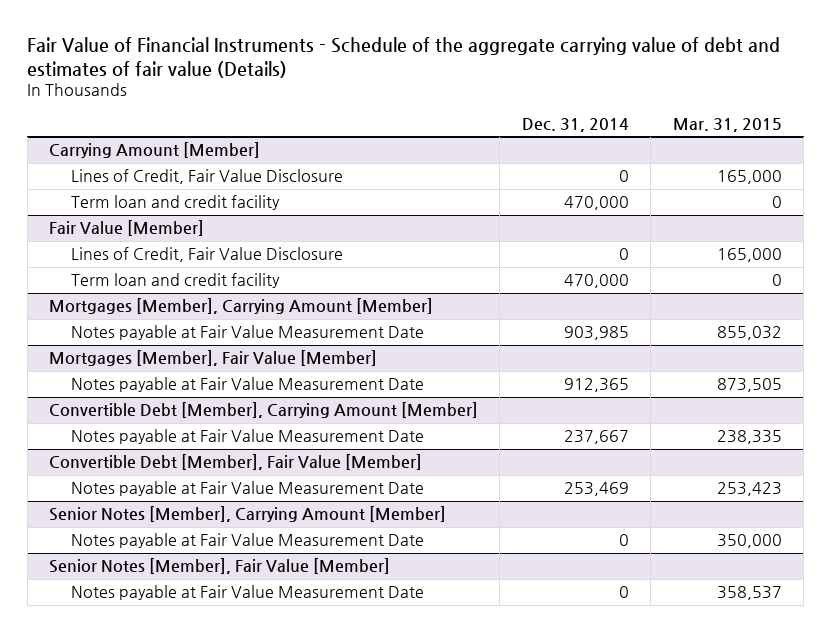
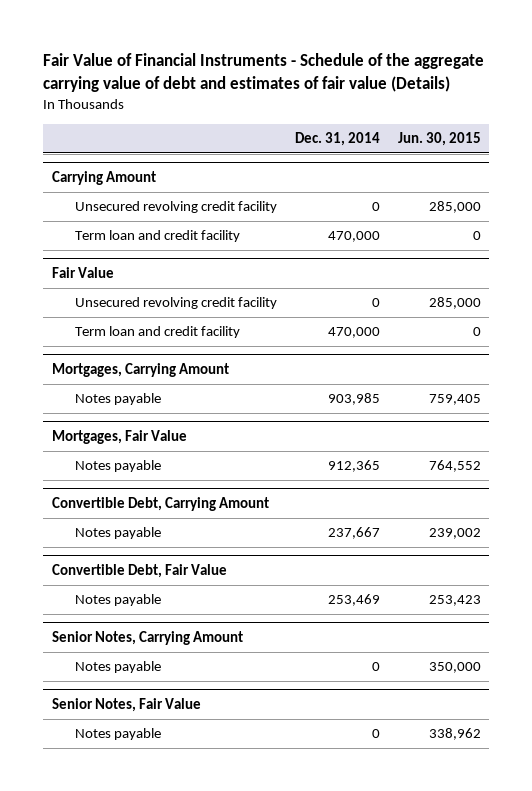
- | Dec. 31, 2014 | Mar. 31, 2015
+ | Dec. 31, 2014 | Jun. 30, 2015
- Carrying Amount [Member]
- Lines of Credit, Fair Value Disclosure | 0 | 165,000
+ Carrying Amount
+ Unsecured revolving credit facility | 0 | 285,000
- Fair Value [Member]
- Lines of Credit, Fair Value Disclosure | 0 | 165,000
+ Fair Value
+ Unsecured revolving credit facility | 0 | 285,000
- Mortgages [Member], Carrying Amount [Member]
- Notes payable at Fair Value Measurement Date | 903,985 | 855,032
- Mortgages [Member], Fair Value [Member]
- Notes payable at Fair Value Measurement Date | 912,365 | 873,505
- Convertible Debt [Member], Carrying Amount [Member]
- Notes payable at Fair Value Measurement Date | 237,667 | 238,335
- Convertible Debt [Member], Fair Value [Member]
- Notes payable at Fair Value Measurement Date | 253,469 | 253,423
- Senior Notes [Member], Carrying Amount [Member]
- Notes payable at Fair Value Measurement Date | 0 | 350,000
- Senior Notes [Member], Fair Value [Member]
- Notes payable at Fair Value Measurement Date | 0 | 358,537
+ Mortgages, Carrying Amount
+ Notes payable | 903,985 | 759,405
+ Mortgages, Fair Value
+ Notes payable | 912,365 | 764,552
+ Convertible Debt, Carrying Amount
+ Notes payable | 237,667 | 239,002
+ Convertible Debt, Fair Value
+ Notes payable | 253,469 | 253,423
+ Senior Notes, Carrying Amount
+ Notes payable | 0 | 350,000
+ Senior Notes, Fair Value
+ Notes payable | 0 | 338,962

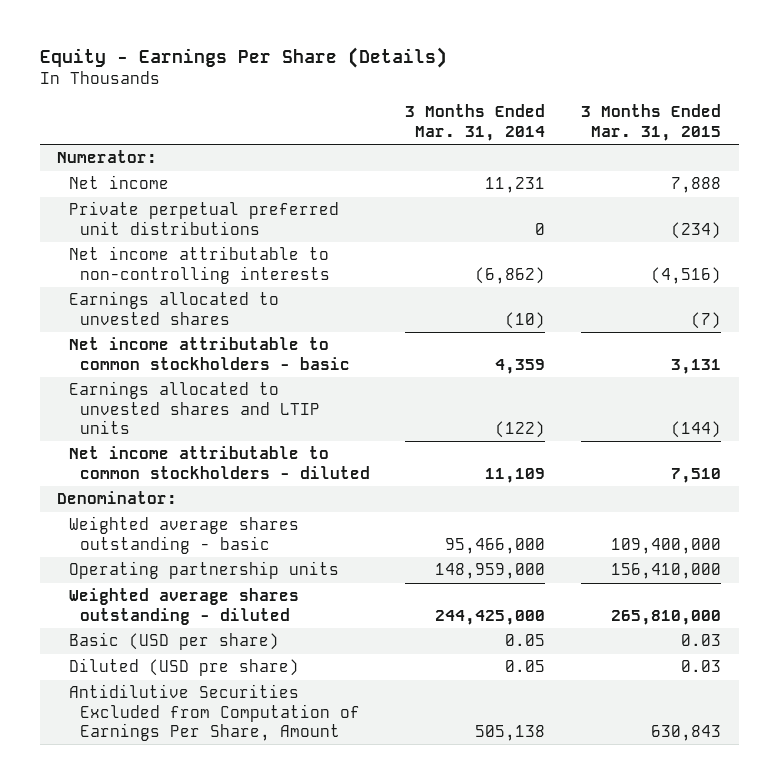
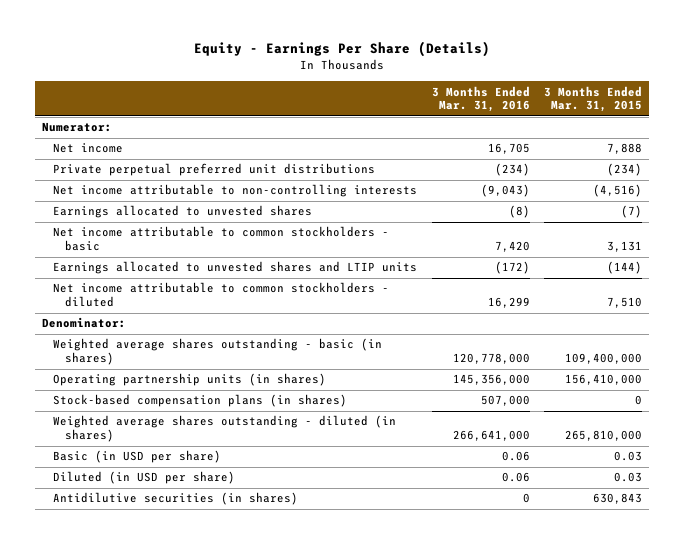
- | 3 Months Ended Mar. 31, 2014 | 3 Months Ended Mar. 31, 2015
+ | 3 Months Ended Mar. 31, 2016 | 3 Months Ended Mar. 31, 2015
- Weighted average shares outstanding - basic | 95,466,000 | 109,400,000
- Operating partnership units | 148,959,000 | 156,410,000
- Weighted average shares outstanding - diluted | 244,425,000 | 265,810,000
- Basic (USD per share) | 0.05 | 0.03
- Diluted (USD pre share) | 0.05 | 0.03
- Antidilutive Securities Excluded from Computation of Earnings Per Share, Amount | 505,138 | 630,843
+ Weighted average shares outstanding - basic (in shares) | 120,778,000 | 109,400,000
+ Operating partnership units (in shares) | 145,356,000 | 156,410,000
+ Stock-based compensation plans (in shares) | 507,000 | 0
+ Weighted average shares outstanding - diluted (in shares) | 266,641,000 | 265,810,000
+ Basic (in USD per share) | 0.06 | 0.03
+ Diluted (in USD per share) | 0.06 | 0.03
+ Antidilutive securities (in shares) | 0 | 630,843

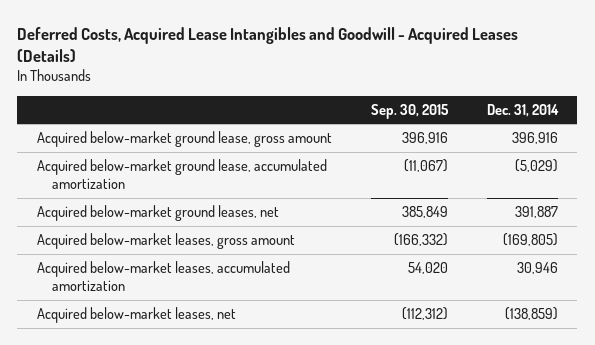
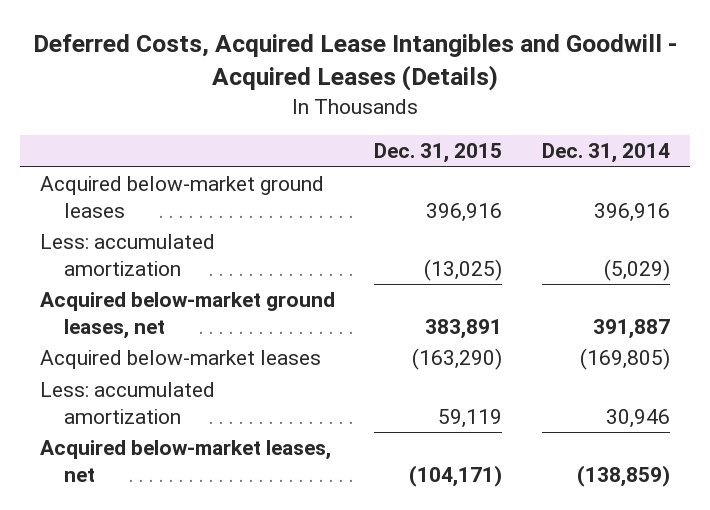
- | Sep. 30, 2015 | Dec. 31, 2014
+ | Dec. 31, 2015 | Dec. 31, 2014
- Acquired below-market ground lease, gross amount | 396,916 | 396,916
- Acquired below-market ground lease, accumulated amortization | (11,067) | (5,029)
+ Acquired below-market ground leases | 396,916 | 396,916
+ Less: accumulated amortization | (13,025) | (5,029)
- Acquired below-market leases, gross amount | (166,332) | (169,805)
- Acquired below-market leases, accumulated amortization | 54,020 | 30,946
+ Acquired below-market leases | (163,290) | (169,805)
+ Less: accumulated amortization | 59,119 | 30,946

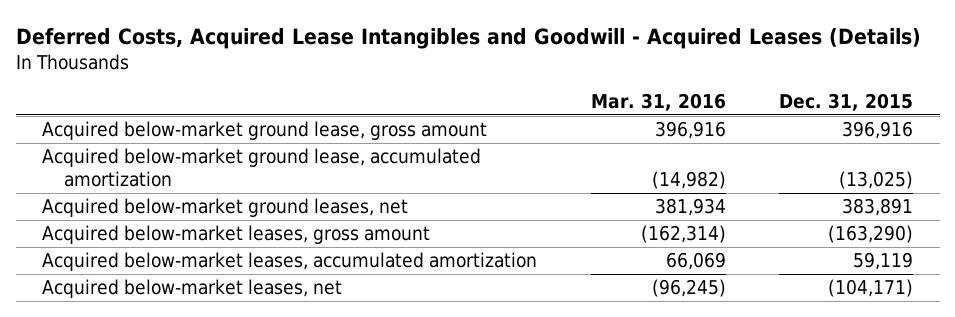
- | Dec. 31, 2015 | Dec. 31, 2014
+ | Mar. 31, 2016 | Dec. 31, 2015
- Acquired below-market ground leases | 396,916 | 396,916
- Less: accumulated amortization | (13,025) | (5,029)
+ Acquired below-market ground lease, gross amount | 396,916 | 396,916
+ Acquired below-market ground lease, accumulated amortization | (14,982) | (13,025)
- Acquired below-market leases | (163,290) | (169,805)
- Less: accumulated amortization | 59,119 | 30,946
+ Acquired below-market leases, gross amount | (162,314) | (163,290)
+ Acquired below-market leases, accumulated amortization | 66,069 | 59,119

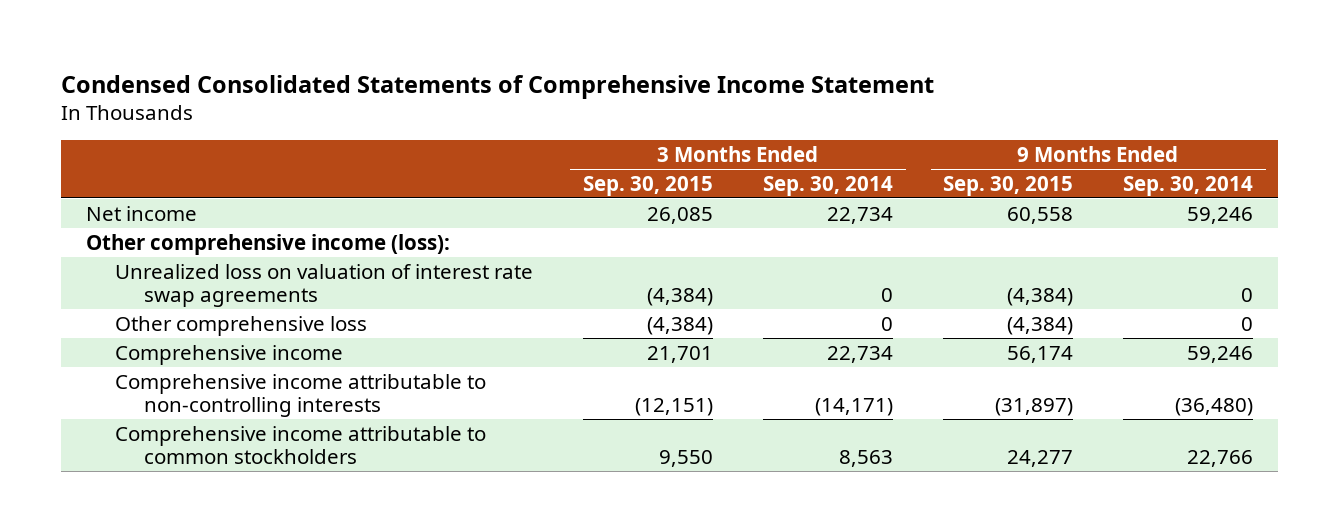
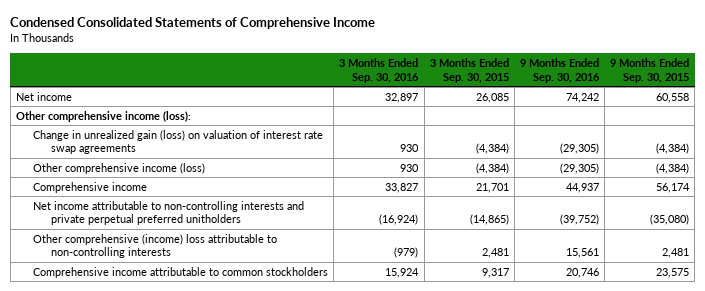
- Condensed Consolidated Statements of Comprehensive Income Statement
+ Condensed Consolidated Statements of Comprehensive Income
- | 3 Months Ended Sep. 30, 2015 | 3 Months Ended Sep. 30, 2014 | 9 Months Ended Sep. 30, 2015 | 9 Months Ended Sep. 30, 2014
+ | 3 Months Ended Sep. 30, 2016 | 3 Months Ended Sep. 30, 2015 | 9 Months Ended Sep. 30, 2016 | 9 Months Ended Sep. 30, 2015
- Unrealized loss on valuation of interest rate swap agreements | (4,384) | 0 | (4,384) | 0
- Other comprehensive loss | (4,384) | 0 | (4,384) | 0
+ Change in unrealized gain (loss) on valuation of interest rate swap agreements | 930 | (4,384) | (29,305) | (4,384)
+ Other comprehensive income (loss) | 930 | (4,384) | (29,305) | (4,384)
- Comprehensive income attributable to non-controlling interests | (12,151) | (14,171) | (31,897) | (36,480)
- Comprehensive income attributable to common stockholders | 9,550 | 8,563 | 24,277 | 22,766
+ Net income attributable to non-controlling interests and private perpetual preferred unitholders | (16,924) | (14,865) | (39,752) | (35,080)
+ Other comprehensive (income) loss attributable to non-controlling interests | (979) | 2,481 | 15,561 | 2,481
+ Comprehensive income attributable to common stockholders | 15,924 | 9,317 | 20,746 | 23,575

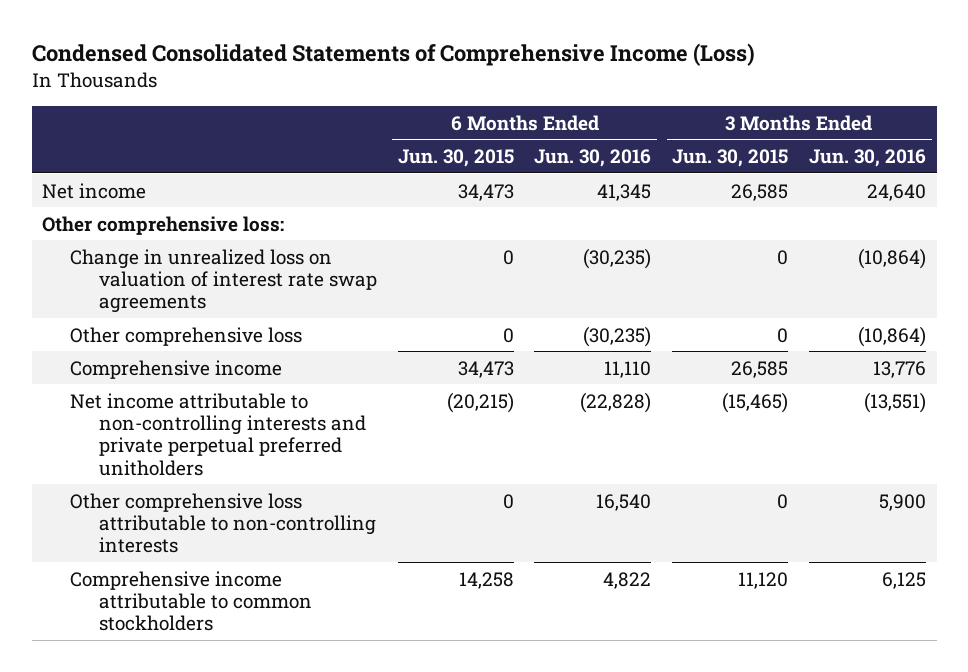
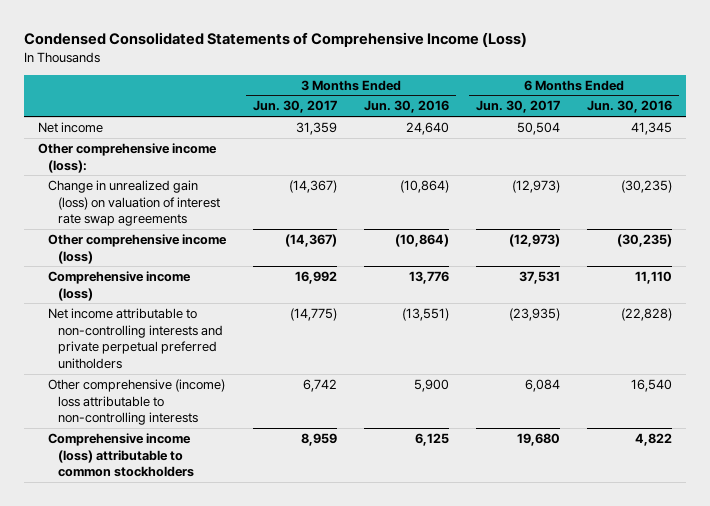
- | 6 Months Ended Jun. 30, 2015 | 6 Months Ended Jun. 30, 2016 | 3 Months Ended Jun. 30, 2015 | 3 Months Ended Jun. 30, 2016
+ | 3 Months Ended Jun. 30, 2017 | 3 Months Ended Jun. 30, 2016 | 6 Months Ended Jun. 30, 2017 | 6 Months Ended Jun. 30, 2016
- Other comprehensive loss:
- Change in unrealized loss on valuation of interest rate swap agreements | 0 | (30,235) | 0 | (10,864)
- Other comprehensive loss | 0 | (30,235) | 0 | (10,864)
- Comprehensive income | 34,473 | 11,110 | 26,585 | 13,776
+ Other comprehensive income (loss):
+ Change in unrealized gain (loss) on valuation of interest rate swap agreements | (14,367) | (10,864) | (12,973) | (30,235)
+ Other comprehensive income (loss) | (14,367) | (10,864) | (12,973) | (30,235)
+ Comprehensive income (loss) | 16,992 | 13,776 | 37,531 | 11,110
- Other comprehensive loss attributable to non-controlling interests | 0 | 16,540 | 0 | 5,900
- Comprehensive income attributable to common stockholders | 14,258 | 4,822 | 11,120 | 6,125
+ Other comprehensive (income) loss attributable to non-controlling interests | 6,742 | 5,900 | 6,084 | 16,540
+ Comprehensive income (loss) attributable to common stockholders | 8,959 | 6,125 | 19,680 | 4,822

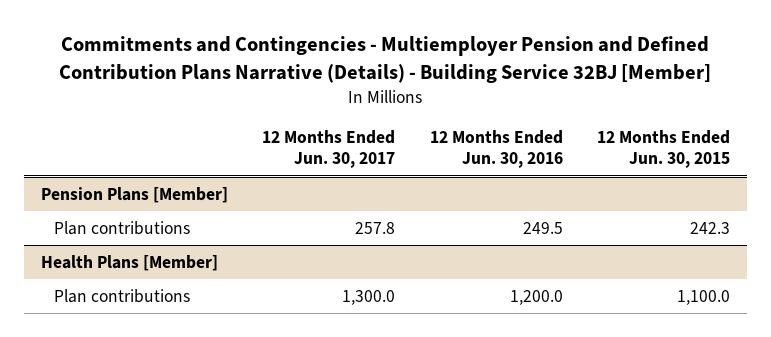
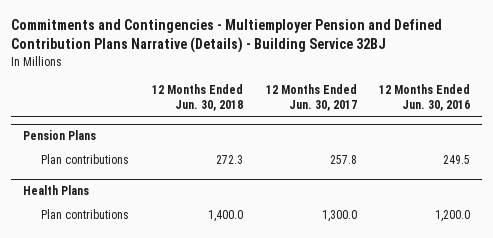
- Commitments and Contingencies - Multiemployer Pension and Defined Contribution Plans Narrative (Details) - Building Service 32BJ [Member]
+ Commitments and Contingencies - Multiemployer Pension and Defined Contribution Plans Narrative (Details) - Building Service 32BJ
- | 12 Months Ended Jun. 30, 2017 | 12 Months Ended Jun. 30, 2016 | 12 Months Ended Jun. 30, 2015
+ | 12 Months Ended Jun. 30, 2018 | 12 Months Ended Jun. 30, 2017 | 12 Months Ended Jun. 30, 2016
- Pension Plans [Member]
+ Pension Plans
- Health Plans [Member]
+ Health Plans

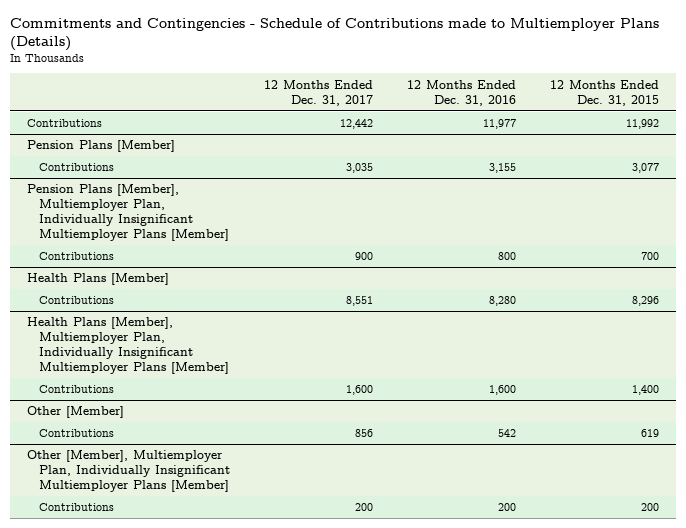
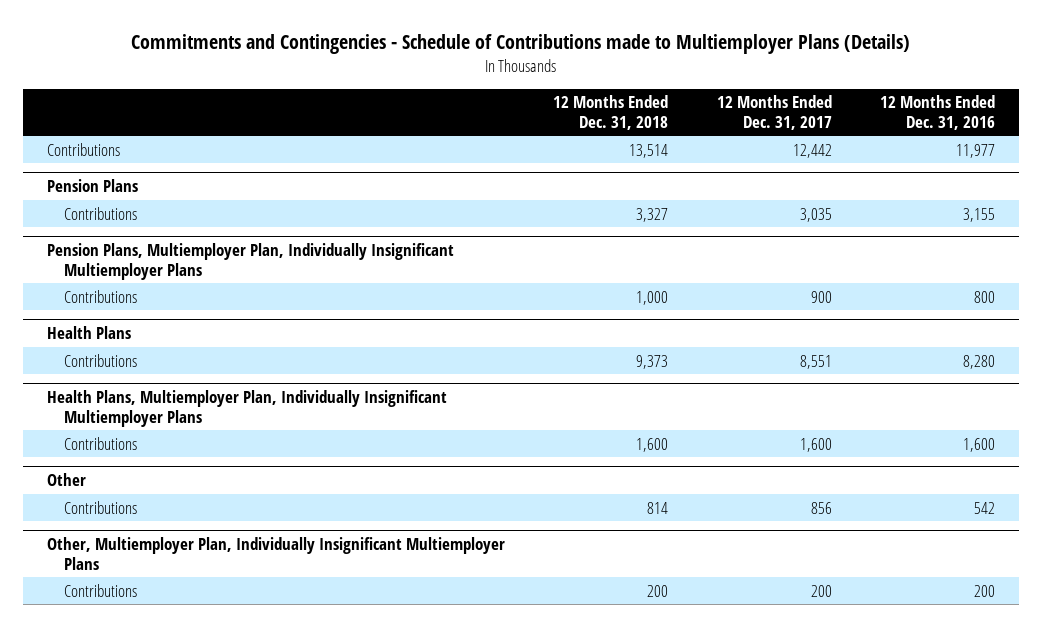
- | 12 Months Ended Dec. 31, 2017 | 12 Months Ended Dec. 31, 2016 | 12 Months Ended Dec. 31, 2015
+ | 12 Months Ended Dec. 31, 2018 | 12 Months Ended Dec. 31, 2017 | 12 Months Ended Dec. 31, 2016
- Pension Plans [Member]
+ Pension Plans
- Pension Plans [Member], Multiemployer Plan, Individually Insignificant Multiemployer Plans [Member]
+ Pension Plans, Multiemployer Plan, Individually Insignificant Multiemployer Plans
- Health Plans [Member]
+ Health Plans
- Health Plans [Member], Multiemployer Plan, Individually Insignificant Multiemployer Plans [Member]
+ Health Plans, Multiemployer Plan, Individually Insignificant Multiemployer Plans
- Other [Member]
+ Other
- Other [Member], Multiemployer Plan, Individually Insignificant Multiemployer Plans [Member]
+ Other, Multiemployer Plan, Individually Insignificant Multiemployer Plans

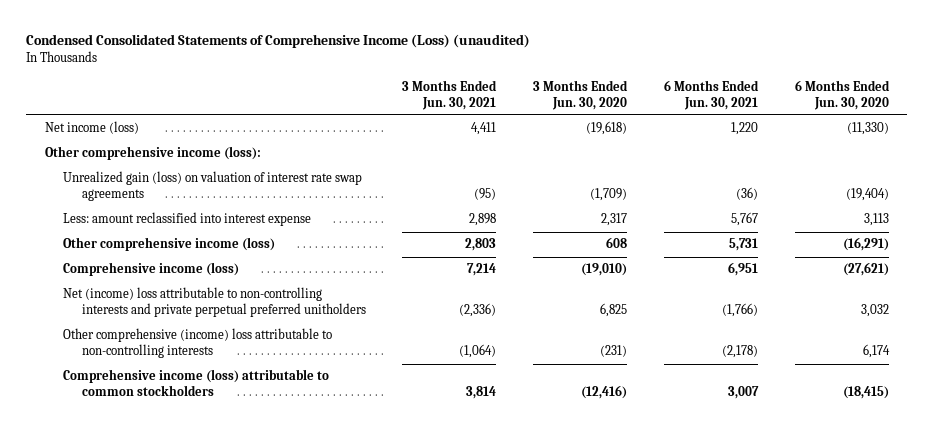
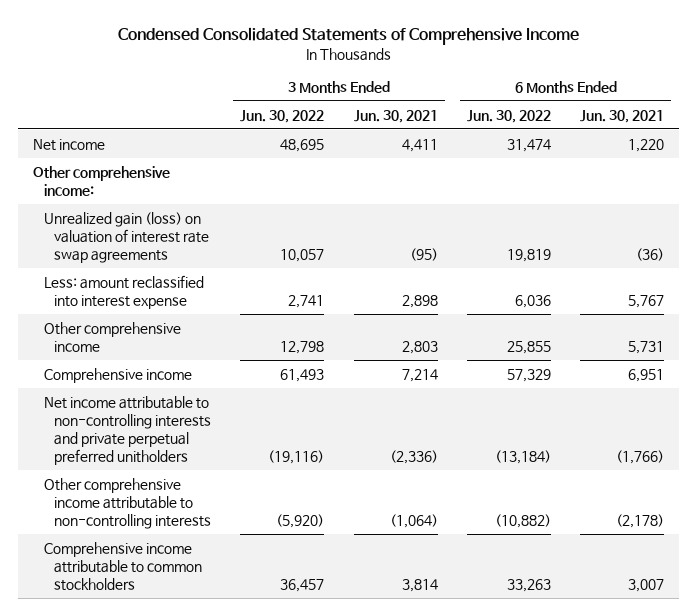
- Condensed Consolidated Statements of Comprehensive Income (Loss) (unaudited)
+ Condensed Consolidated Statements of Comprehensive Income
- | 3 Months Ended Jun. 30, 2021 | 3 Months Ended Jun. 30, 2020 | 6 Months Ended Jun. 30, 2021 | 6 Months Ended Jun. 30, 2020
+ | 3 Months Ended Jun. 30, 2022 | 3 Months Ended Jun. 30, 2021 | 6 Months Ended Jun. 30, 2022 | 6 Months Ended Jun. 30, 2021
- Net income (loss) | 4,411 | (19,618) | 1,220 | (11,330)
- Other comprehensive income (loss):
+ Net income | 48,695 | 4,411 | 31,474 | 1,220
+ Other comprehensive income:
- Other comprehensive income (loss) | 2,803 | 608 | 5,731 | (16,291)
- Comprehensive income (loss) | 7,214 | (19,010) | 6,951 | (27,621)
- Net (income) loss attributable to non-controlling interests and private perpetual preferred unitholders | (2,336) | 6,825 | (1,766) | 3,032
- Other comprehensive (income) loss attributable to non-controlling interests | (1,064) | (231) | (2,178) | 6,174
- Comprehensive income (loss) attributable to common stockholders | 3,814 | (12,416) | 3,007 | (18,415)
+ Other comprehensive income | 12,798 | 2,803 | 25,855 | 5,731
+ Comprehensive income | 61,493 | 7,214 | 57,329 | 6,951
+ Net income attributable to non-controlling interests and private perpetual preferred unitholders | (19,116) | (2,336) | (13,184) | (1,766)
+ Other comprehensive income attributable to non-controlling interests | (5,920) | (1,064) | (10,882) | (2,178)
+ Comprehensive income attributable to common stockholders | 36,457 | 3,814 | 33,263 | 3,007

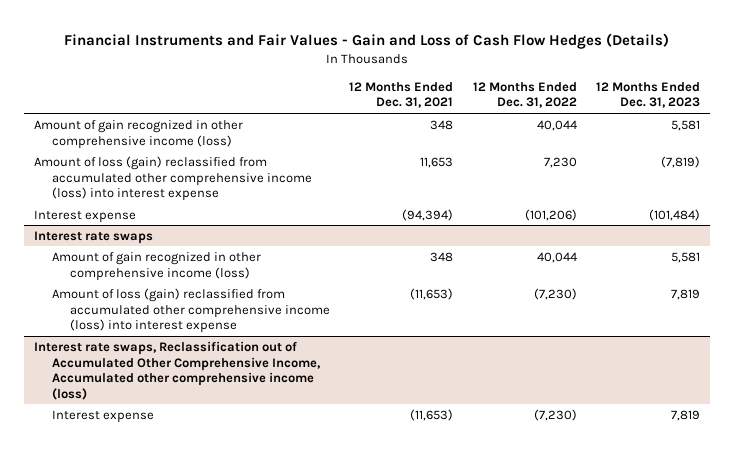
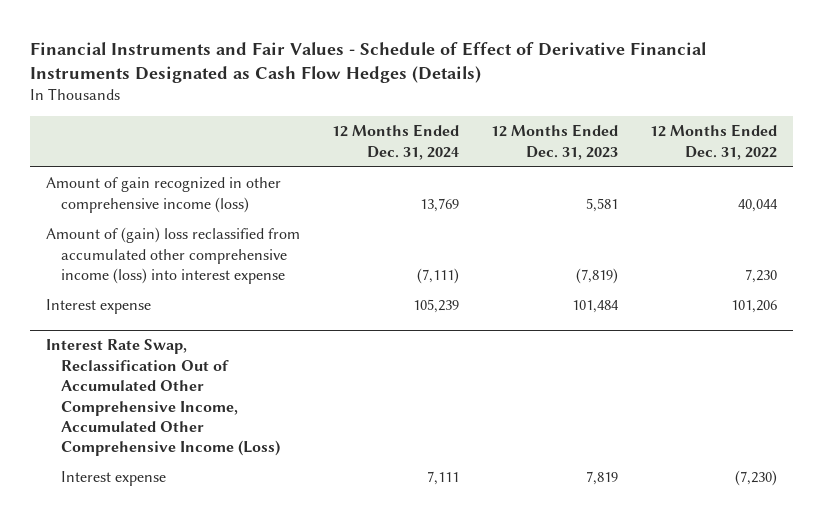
- Financial Instruments and Fair Values - Gain and Loss of Cash Flow Hedges (Details)
+ Financial Instruments and Fair Values - Schedule of Effect of Derivative Financial Instruments Designated as Cash Flow Hedges (Details)
- | 12 Months Ended Dec. 31, 2021 | 12 Months Ended Dec. 31, 2022 | 12 Months Ended Dec. 31, 2023
+ | 12 Months Ended Dec. 31, 2024 | 12 Months Ended Dec. 31, 2023 | 12 Months Ended Dec. 31, 2022
- Amount of loss (gain) reclassified from accumulated other comprehensive income (loss) into interest expense | 11,653 | 7,230 | (7,819)
- Interest expense | (94,394) | (101,206) | (101,484)
- Interest rate swaps
- Amount of gain recognized in other comprehensive income (loss) | 348 | 40,044 | 5,581
- Amount of loss (gain) reclassified from accumulated other comprehensive income (loss) into interest expense | (11,653) | (7,230) | 7,819
- Interest rate swaps, Reclassification out of Accumulated Other Comprehensive Income, Accumulated other comprehensive income (loss)
+ Amount of (gain) loss reclassified from accumulated other comprehensive income (loss) into interest expense | (7,111) | (7,819) | 7,230
+ Interest expense | 105,239 | 101,484 | 101,206
+ Interest Rate Swap, Reclassification Out of Accumulated Other Comprehensive Income, Accumulated Other Comprehensive Income (Loss)

